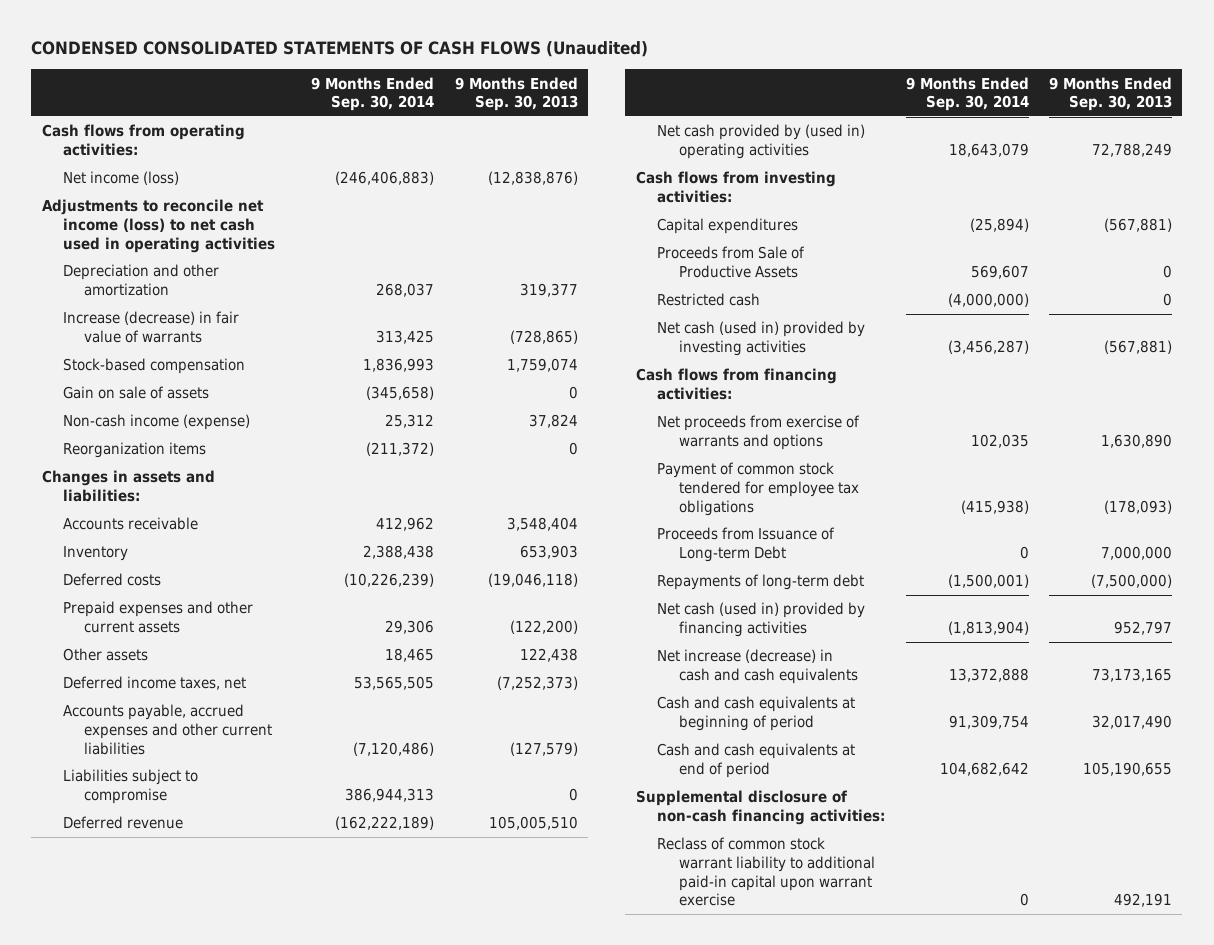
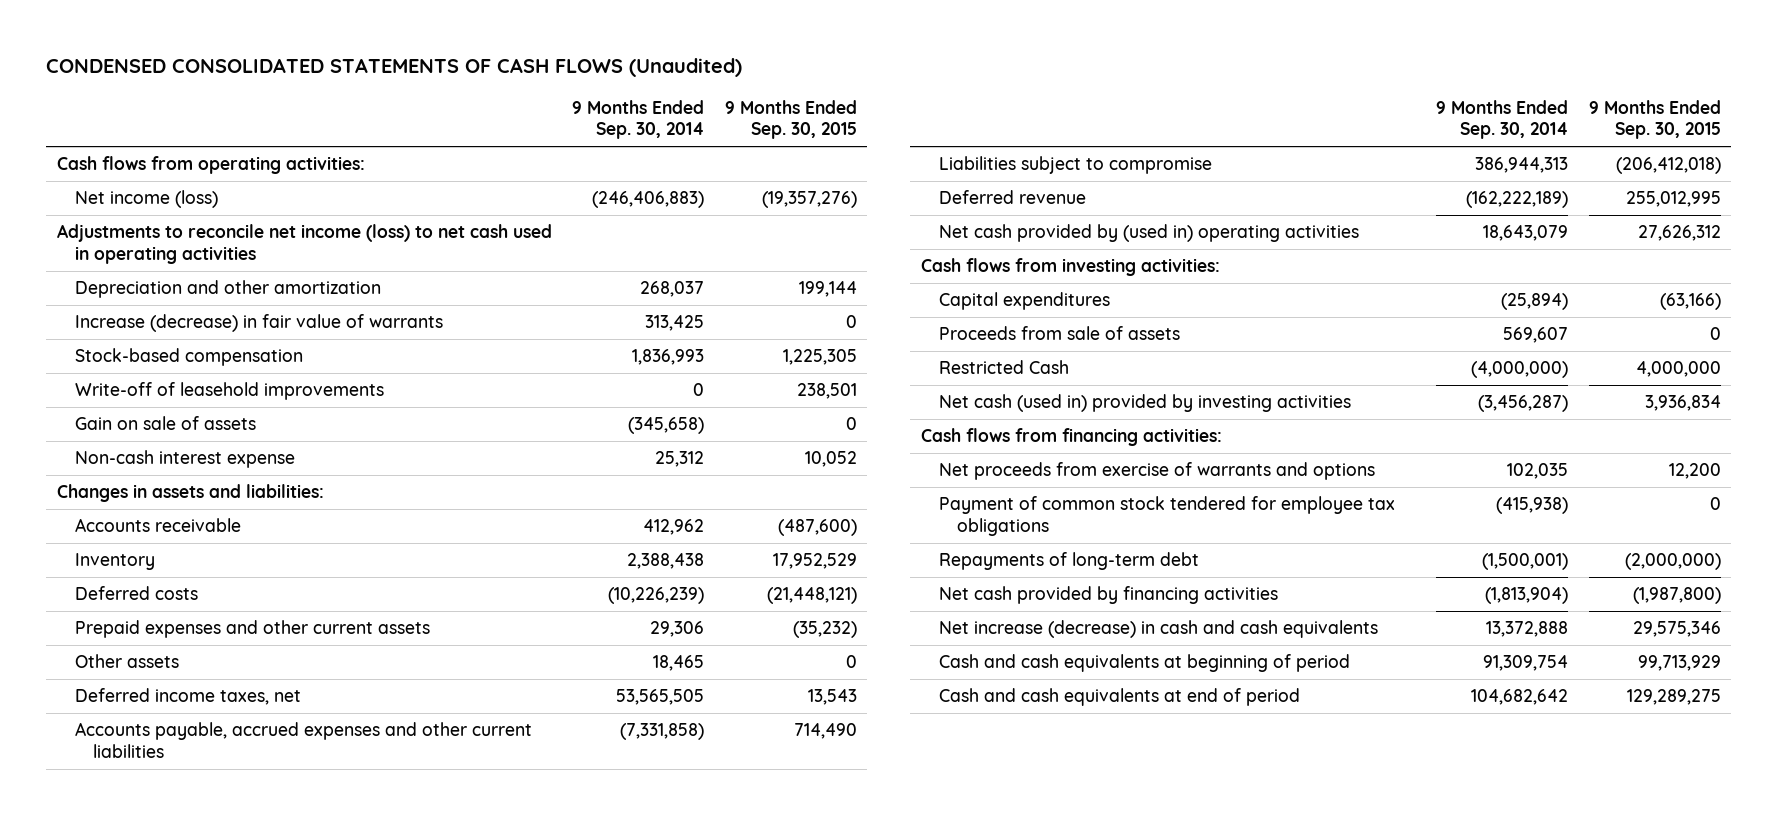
- | 9 Months Ended Sep. 30, 2014 | 9 Months Ended Sep. 30, 2013
+ | 9 Months Ended Sep. 30, 2014 | 9 Months Ended Sep. 30, 2015
+ Write-off of leasehold improvements | 0 | 238,501
- Non-cash income (expense) | 25,312 | 37,824
- Reorganization items | (211,372) | 0
+ Non-cash interest expense | 25,312 | 10,052
- Accounts payable, accrued expenses and other current liabilities | (7,120,486) | (127,579)
+ Accounts payable, accrued expenses and other current liabilities | (7,331,858) | 714,490
- Proceeds from Sale of Productive Assets | 569,607 | 0
- Restricted cash | (4,000,000) | 0
+ Proceeds from sale of assets | 569,607 | 0
+ Restricted Cash | (4,000,000) | 4,000,000
- Proceeds from Issuance of Long-term Debt | 0 | 7,000,000
- Net cash (used in) provided by financing activities | (1,813,904) | 952,797
+ Net cash provided by financing activities | (1,813,904) | (1,987,800)
- Supplemental disclosure of non-cash financing activities:
- Reclass of common stock warrant liability to additional paid-in capital upon warrant exercise | 0 | 492,191

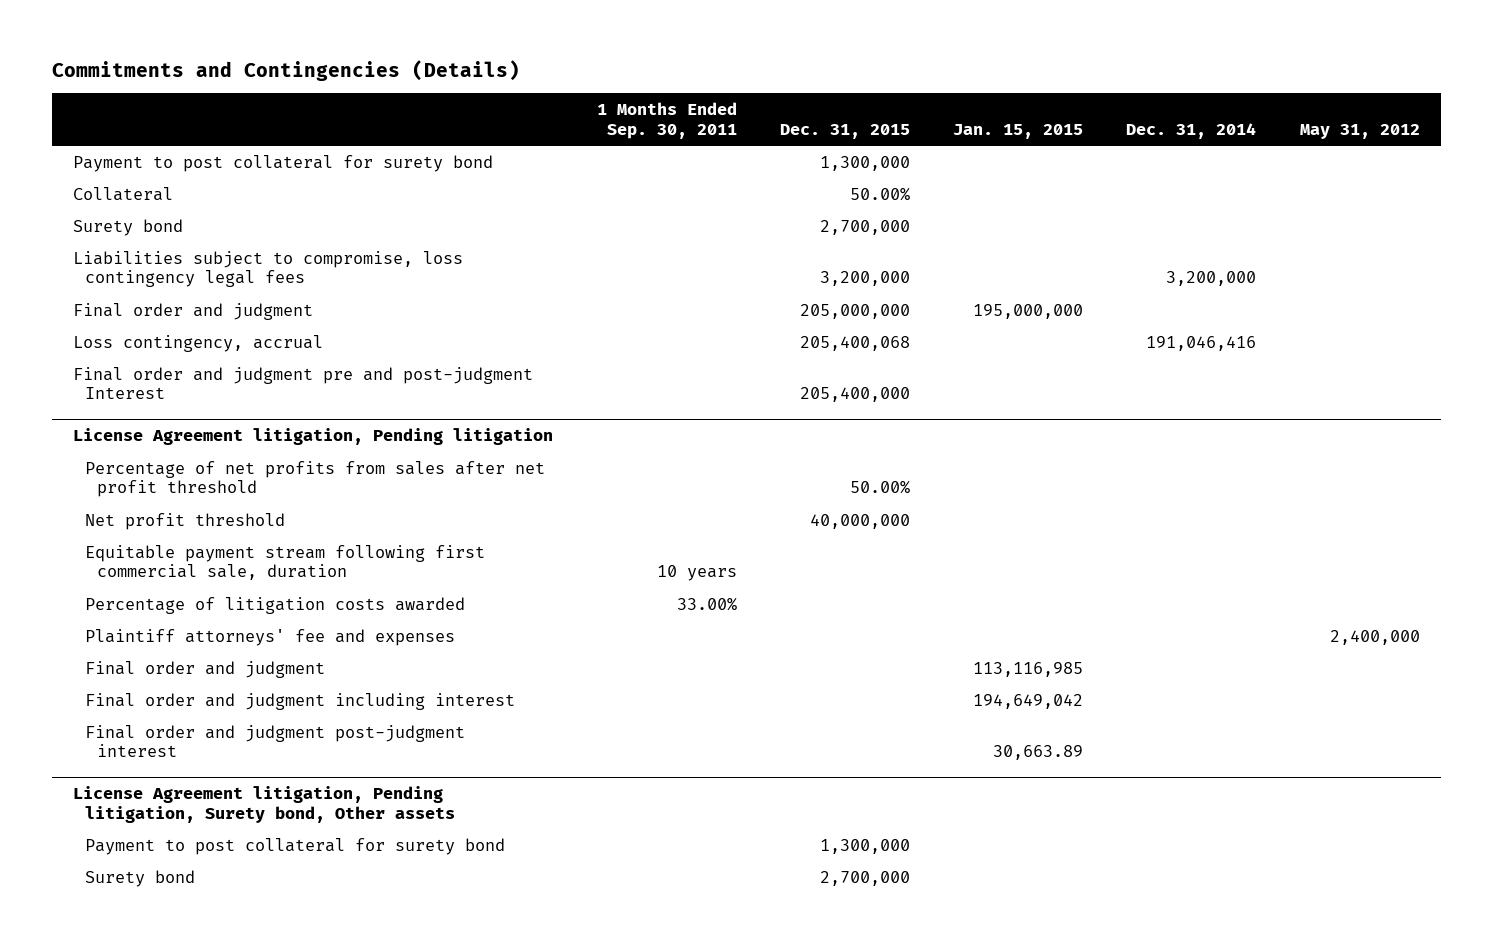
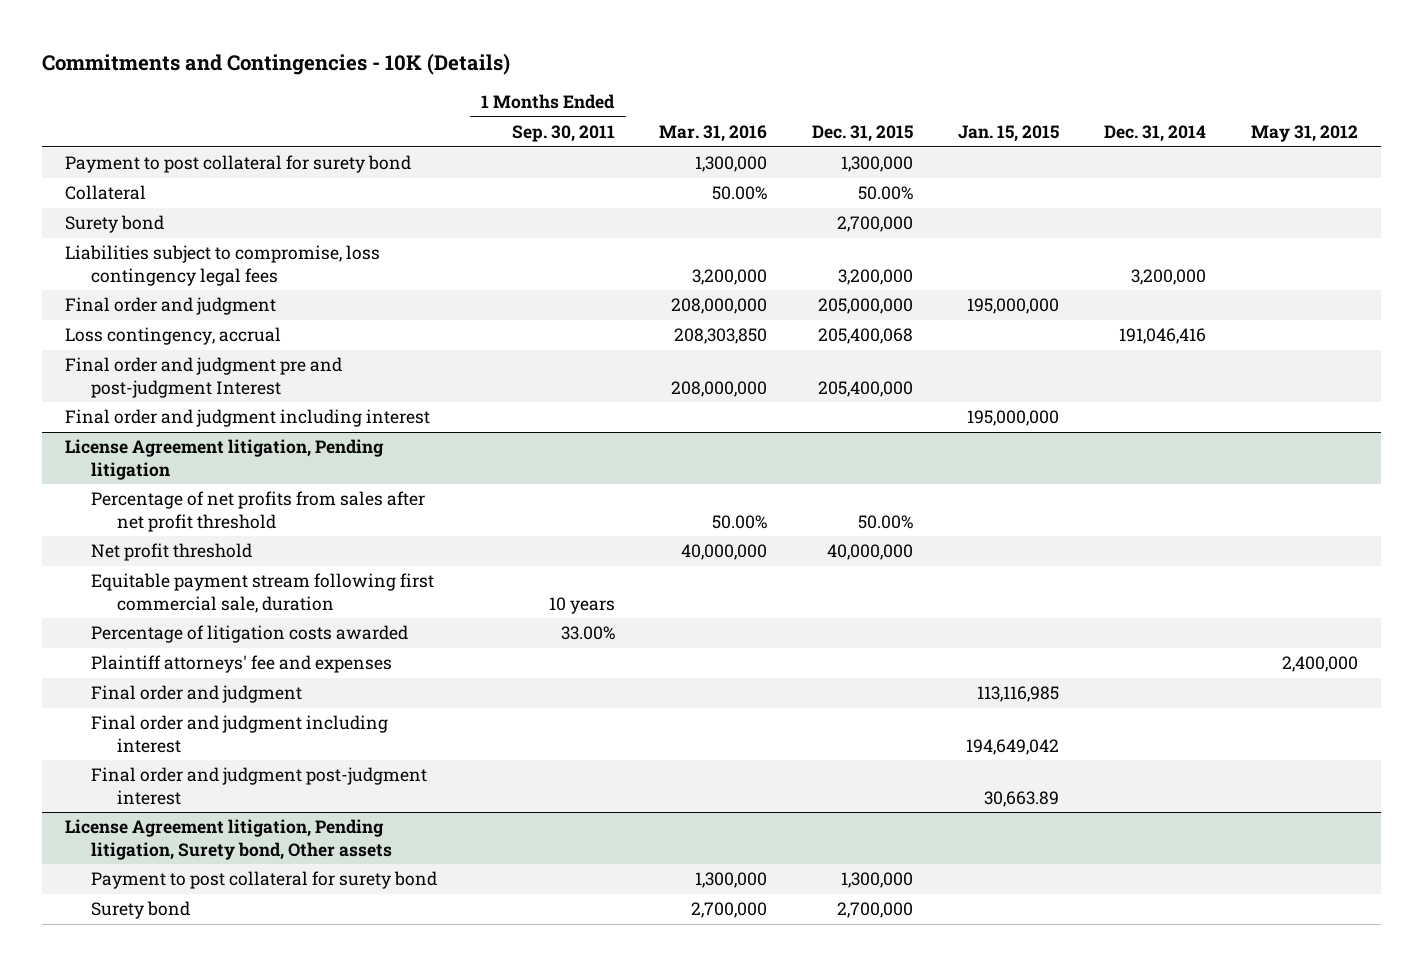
- Commitments and Contingencies (Details)
+ Commitments and Contingencies - 10K (Details)
- | 1 Months Ended Sep. 30, 2011 | Dec. 31, 2015 | Jan. 15, 2015 | Dec. 31, 2014 | May 31, 2012
+ | 1 Months Ended Sep. 30, 2011 | Mar. 31, 2016 | Dec. 31, 2015 | Jan. 15, 2015 | Dec. 31, 2014 | May 31, 2012
+ Final order and judgment including interest | | | | 195,000,000 | |

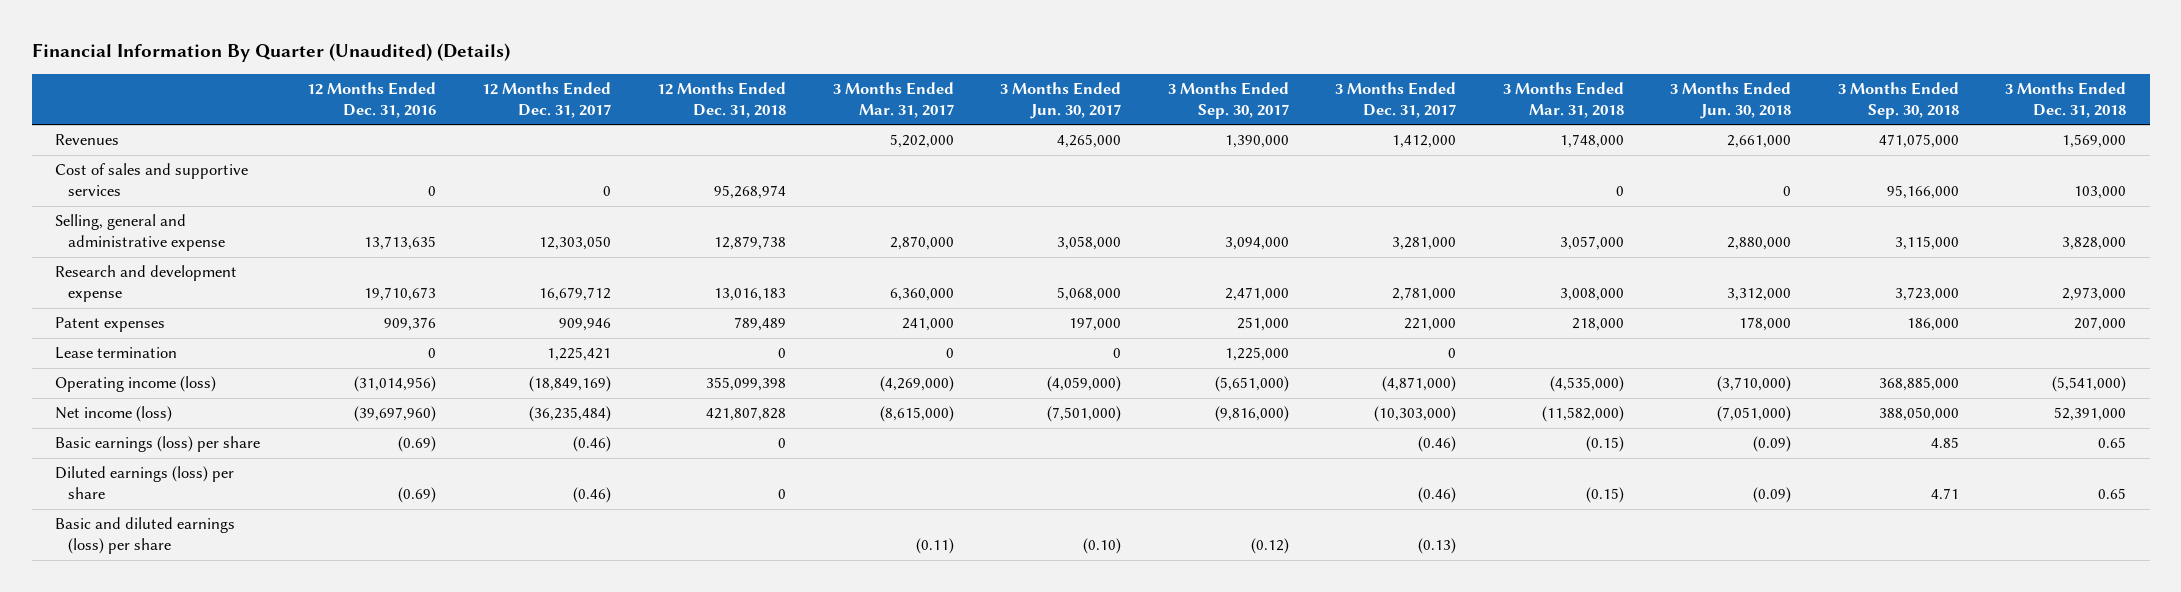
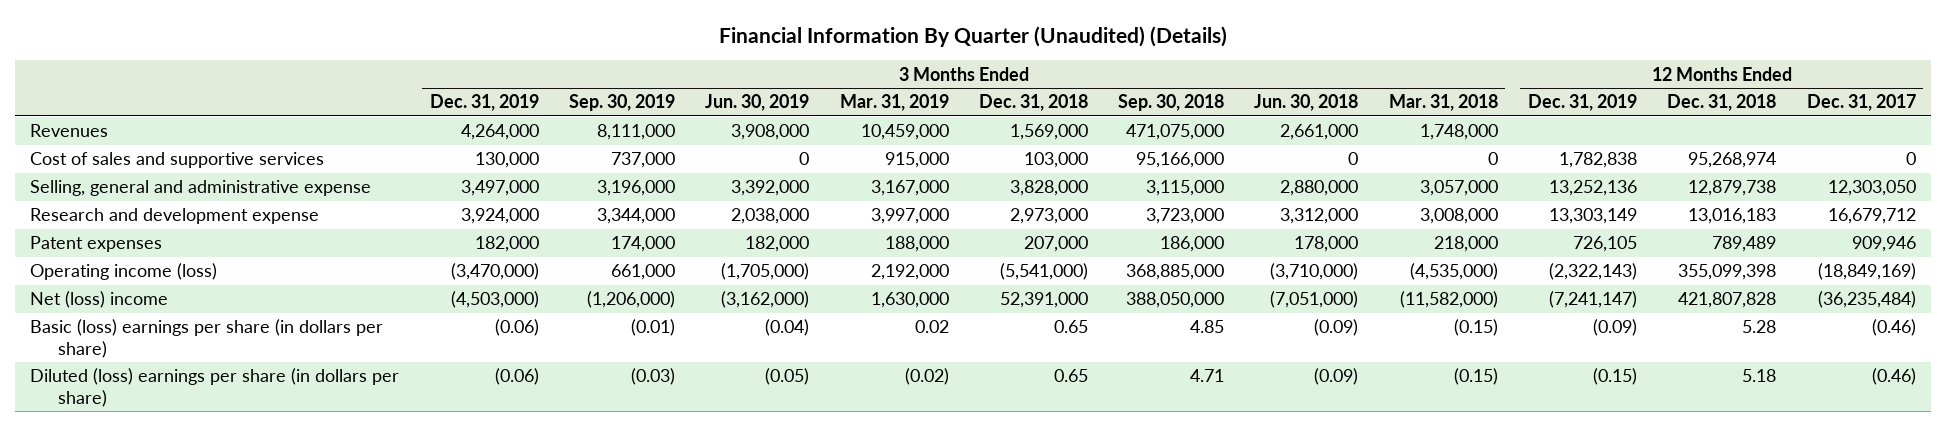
- | 12 Months Ended Dec. 31, 2016 | 12 Months Ended Dec. 31, 2017 | 12 Months Ended Dec. 31, 2018 | 3 Months Ended Mar. 31, 2017 | 3 Months Ended Jun. 30, 2017 | 3 Months Ended Sep. 30, 2017 | 3 Months Ended Dec. 31, 2017 | 3 Months Ended Mar. 31, 2018 | 3 Months Ended Jun. 30, 2018 | 3 Months Ended Sep. 30, 2018 | 3 Months Ended Dec. 31, 2018
+ | 3 Months Ended Dec. 31, 2019 | 3 Months Ended Sep. 30, 2019 | 3 Months Ended Jun. 30, 2019 | 3 Months Ended Mar. 31, 2019 | 3 Months Ended Dec. 31, 2018 | 3 Months Ended Sep. 30, 2018 | 3 Months Ended Jun. 30, 2018 | 3 Months Ended Mar. 31, 2018 | 12 Months Ended Dec. 31, 2019 | 12 Months Ended Dec. 31, 2018 | 12 Months Ended Dec. 31, 2017
- Lease termination | 0 | 1,225,421 | 0 | 0 | 0 | 1,225,000 | 0 | | | |
- Net income (loss) | (39,697,960) | (36,235,484) | 421,807,828 | (8,615,000) | (7,501,000) | (9,816,000) | (10,303,000) | (11,582,000) | (7,051,000) | 388,050,000 | 52,391,000
- Basic earnings (loss) per share | (0.69) | (0.46) | 0 | | | | (0.46) | (0.15) | (0.09) | 4.85 | 0.65
- Diluted earnings (loss) per share | (0.69) | (0.46) | 0 | | | | (0.46) | (0.15) | (0.09) | 4.71 | 0.65
- Basic and diluted earnings (loss) per share | | | | (0.11) | (0.10) | (0.12) | (0.13) | | | |
+ Net (loss) income | (4,503,000) | (1,206,000) | (3,162,000) | 1,630,000 | 52,391,000 | 388,050,000 | (7,051,000) | (11,582,000) | (7,241,147) | 421,807,828 | (36,235,484)
+ Basic (loss) earnings per share (in dollars per share) | (0.06) | (0.01) | (0.04) | 0.02 | 0.65 | 4.85 | (0.09) | (0.15) | (0.09) | 5.28 | (0.46)
+ Diluted (loss) earnings per share (in dollars per share) | (0.06) | (0.03) | (0.05) | (0.02) | 0.65 | 4.71 | (0.09) | (0.15) | (0.15) | 5.18 | (0.46)

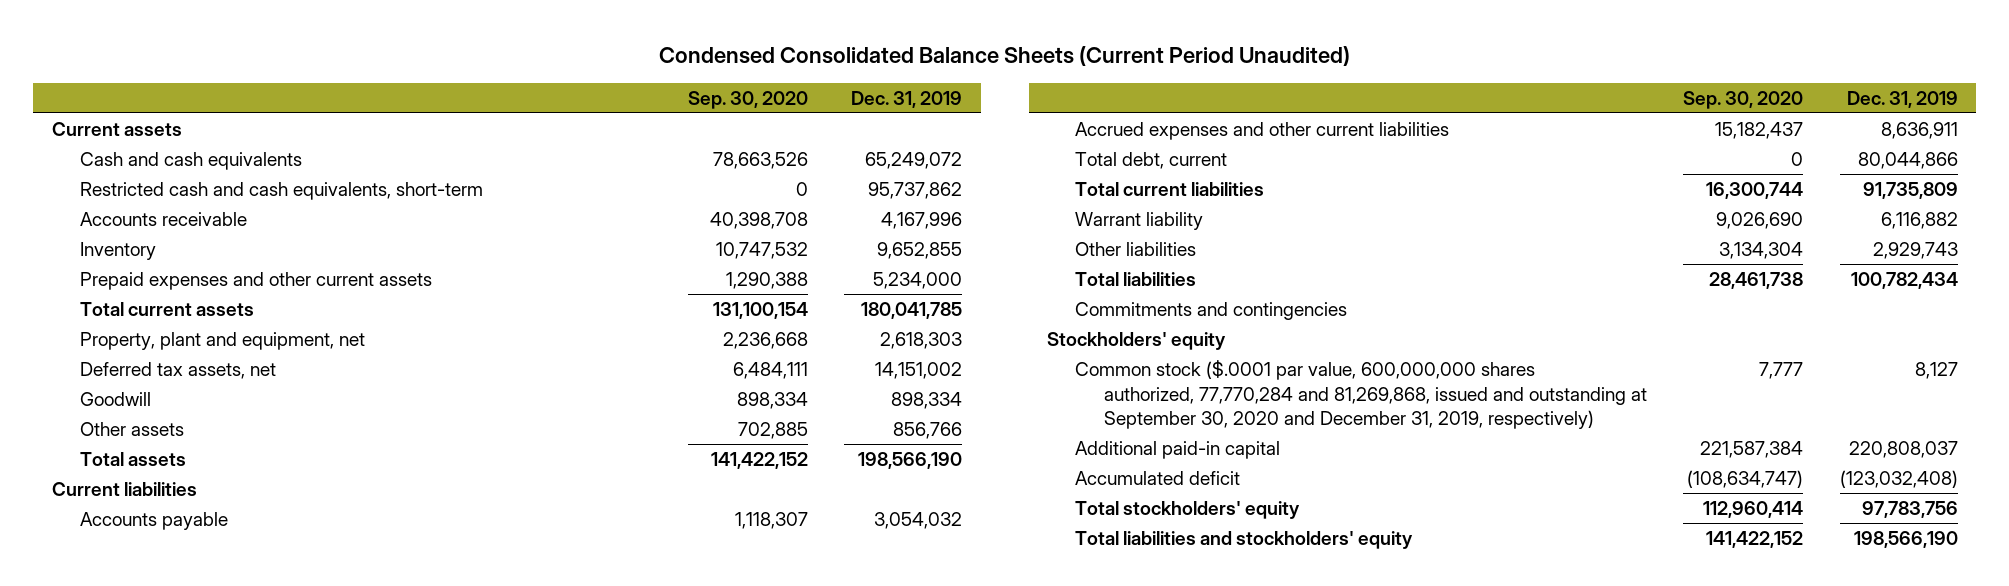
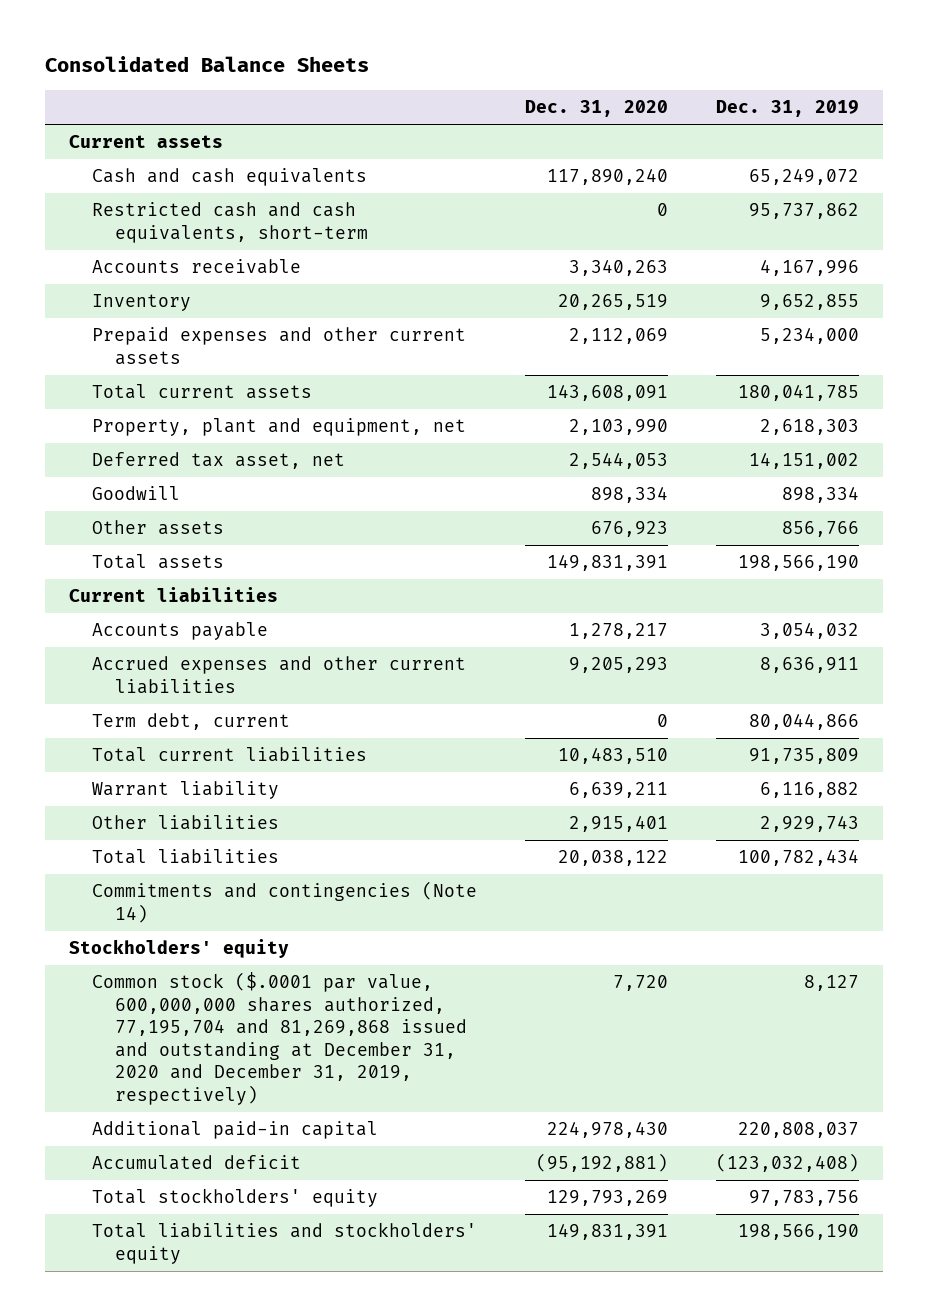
- Condensed Consolidated Balance Sheets (Current Period Unaudited)
+ Consolidated Balance Sheets
- | Sep. 30, 2020 | Dec. 31, 2019
+ | Dec. 31, 2020 | Dec. 31, 2019
- Deferred tax assets, net | 6,484,111 | 14,151,002
+ Deferred tax asset, net | 2,544,053 | 14,151,002
- Total debt, current | 0 | 80,044,866
+ Term debt, current | 0 | 80,044,866
- Commitments and contingencies
+ Commitments and contingencies (Note 14)
- Common stock ($.0001 par value, 600,000,000 shares authorized, 77,770,284 and 81,269,868, issued and outstanding at September 30, 2020 and December 31, 2019, respectively) | 7,777 | 8,127
+ Common stock ($.0001 par value, 600,000,000 shares authorized, 77,195,704 and 81,269,868 issued and outstanding at December 31, 2020 and December 31, 2019, respectively) | 7,720 | 8,127

